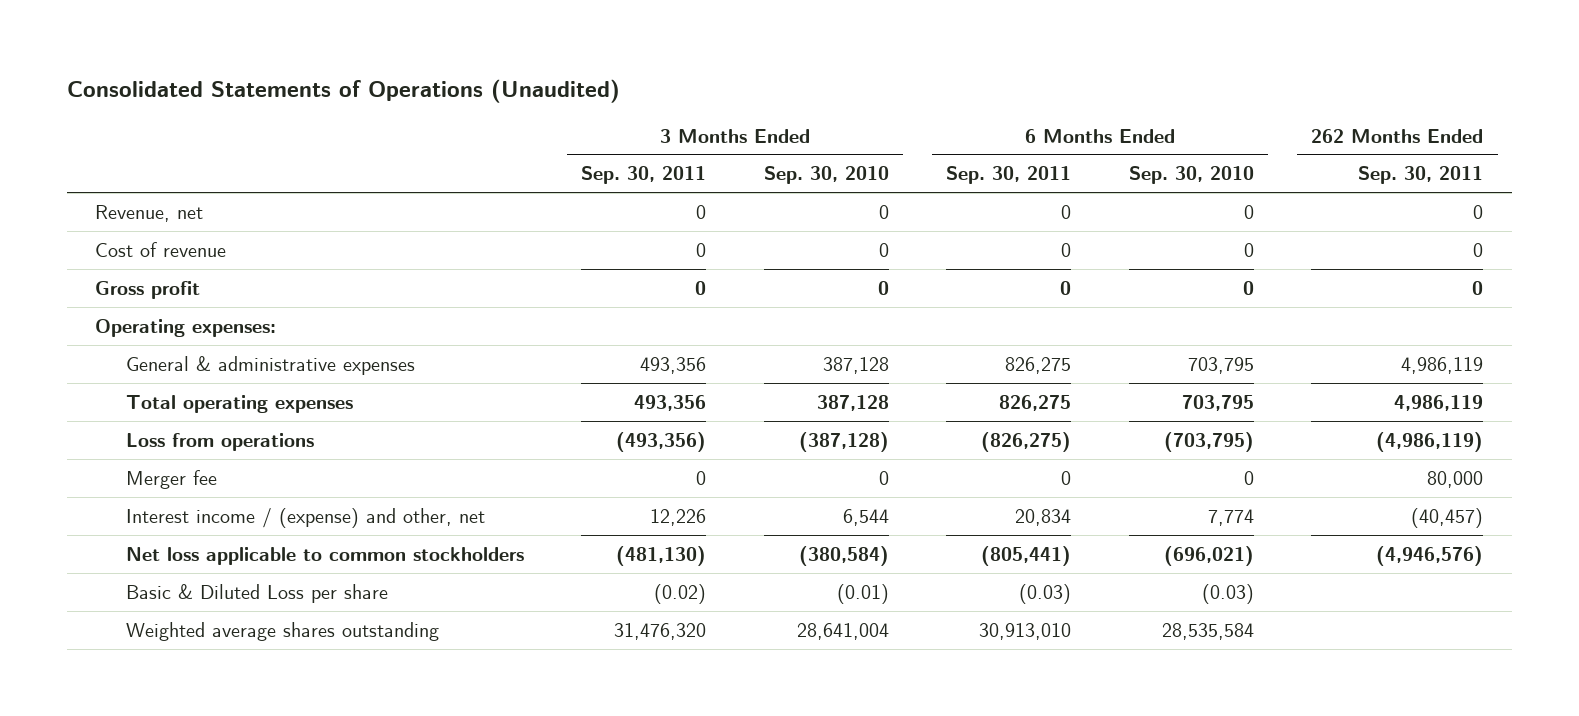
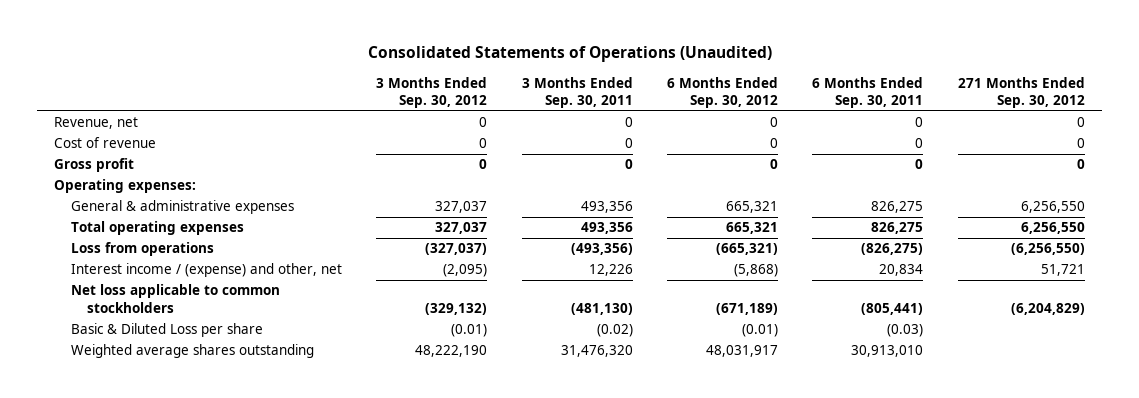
- | 3 Months Ended Sep. 30, 2011 | 3 Months Ended Sep. 30, 2010 | 6 Months Ended Sep. 30, 2011 | 6 Months Ended Sep. 30, 2010 | 262 Months Ended Sep. 30, 2011
+ | 3 Months Ended Sep. 30, 2012 | 3 Months Ended Sep. 30, 2011 | 6 Months Ended Sep. 30, 2012 | 6 Months Ended Sep. 30, 2011 | 271 Months Ended Sep. 30, 2012
- Merger fee | 0 | 0 | 0 | 0 | 80,000

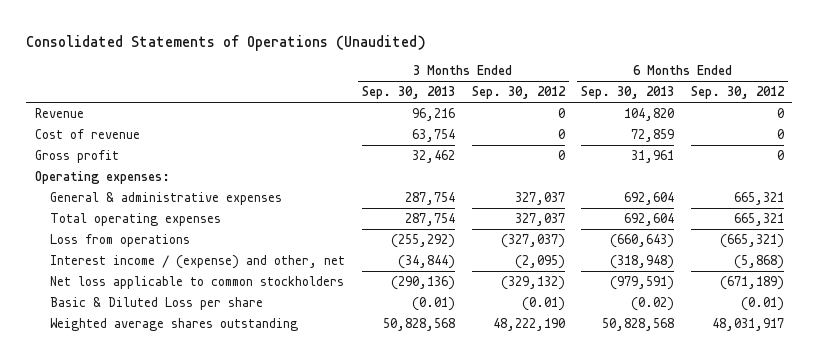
- | 3 Months Ended Sep. 30, 2012 | 3 Months Ended Sep. 30, 2011 | 6 Months Ended Sep. 30, 2012 | 6 Months Ended Sep. 30, 2011 | 271 Months Ended Sep. 30, 2012
+ | 3 Months Ended Sep. 30, 2013 | 3 Months Ended Sep. 30, 2012 | 6 Months Ended Sep. 30, 2013 | 6 Months Ended Sep. 30, 2012
- Revenue, net | 0 | 0 | 0 | 0 | 0
+ Revenue | 96,216 | 0 | 104,820 | 0

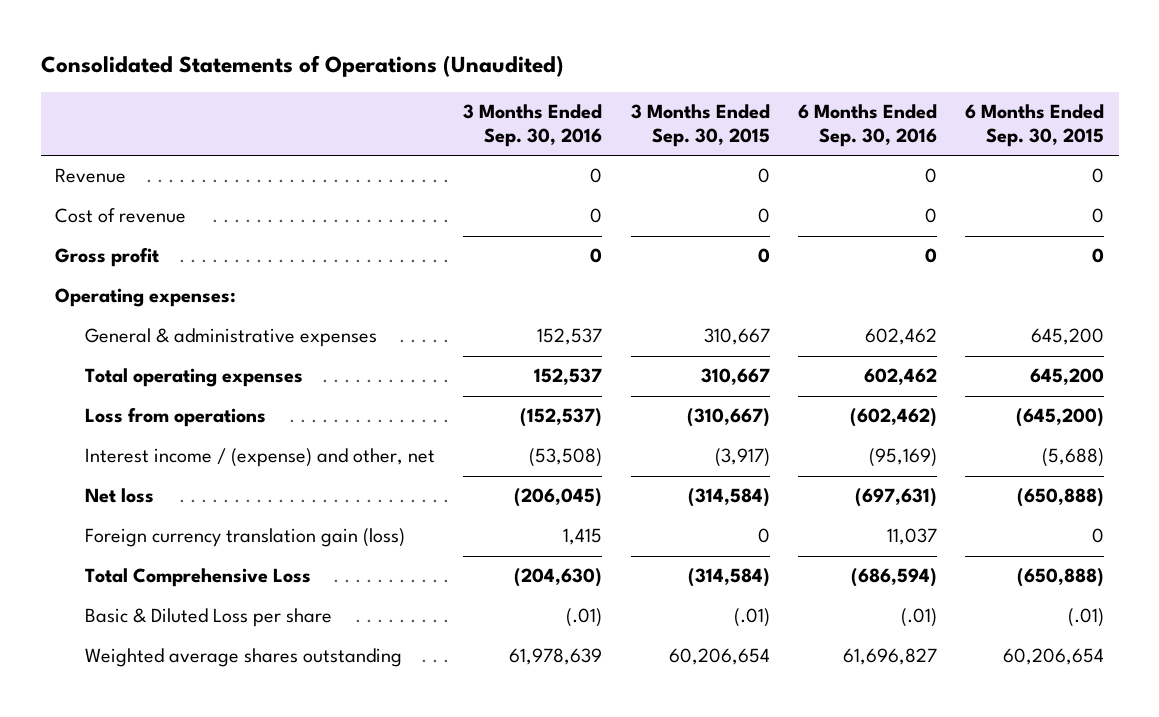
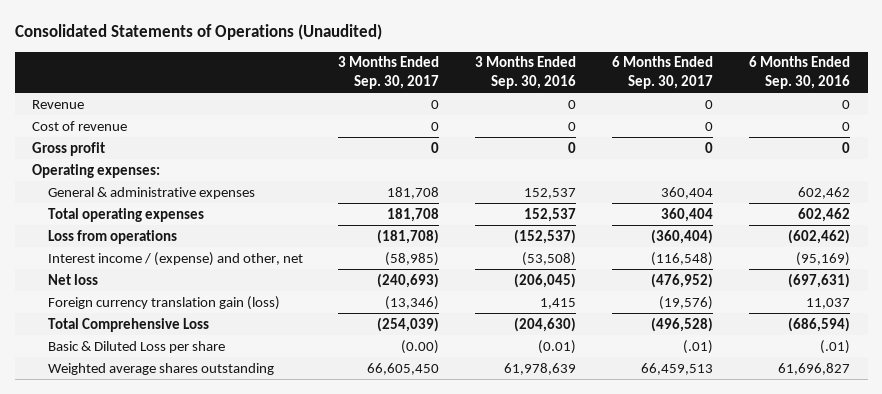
- | 3 Months Ended Sep. 30, 2016 | 3 Months Ended Sep. 30, 2015 | 6 Months Ended Sep. 30, 2016 | 6 Months Ended Sep. 30, 2015
+ | 3 Months Ended Sep. 30, 2017 | 3 Months Ended Sep. 30, 2016 | 6 Months Ended Sep. 30, 2017 | 6 Months Ended Sep. 30, 2016
- Basic & Diluted Loss per share | (.01) | (.01) | (.01) | (.01)
+ Basic & Diluted Loss per share | (0.00) | (0.01) | (.01) | (.01)

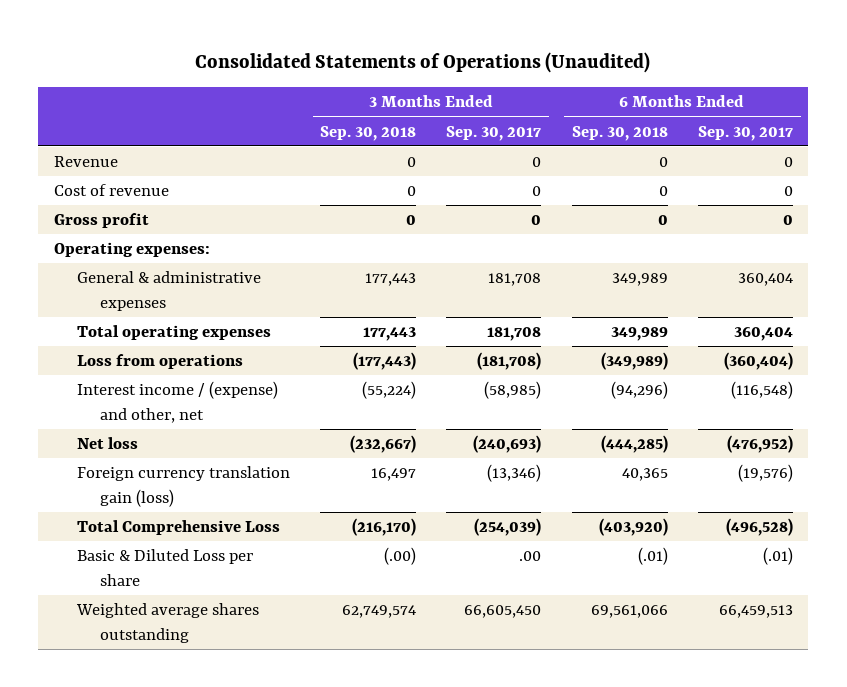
- | 3 Months Ended Sep. 30, 2017 | 3 Months Ended Sep. 30, 2016 | 6 Months Ended Sep. 30, 2017 | 6 Months Ended Sep. 30, 2016
+ | 3 Months Ended Sep. 30, 2018 | 3 Months Ended Sep. 30, 2017 | 6 Months Ended Sep. 30, 2018 | 6 Months Ended Sep. 30, 2017
- Basic & Diluted Loss per share | (0.00) | (0.01) | (.01) | (.01)
+ Basic & Diluted Loss per share | (.00) | .00 | (.01) | (.01)

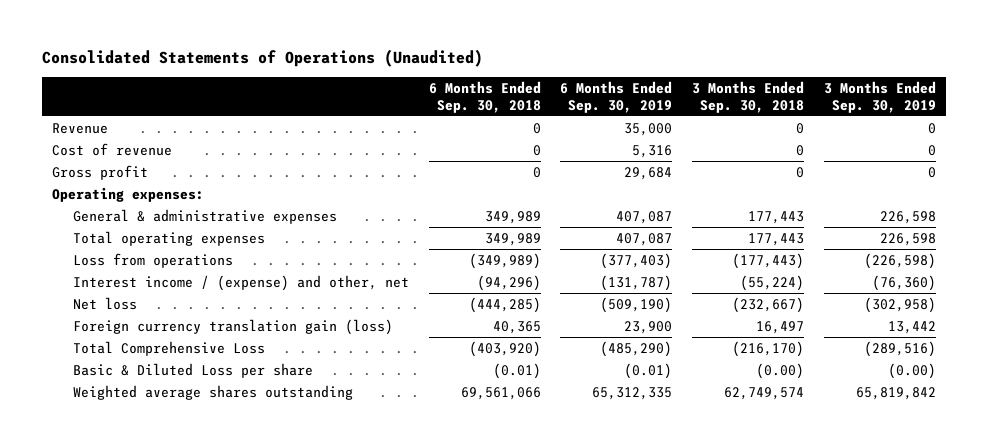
- | 3 Months Ended Sep. 30, 2018 | 3 Months Ended Sep. 30, 2017 | 6 Months Ended Sep. 30, 2018 | 6 Months Ended Sep. 30, 2017
+ | 6 Months Ended Sep. 30, 2018 | 6 Months Ended Sep. 30, 2019 | 3 Months Ended Sep. 30, 2018 | 3 Months Ended Sep. 30, 2019
- Basic & Diluted Loss per share | (.00) | .00 | (.01) | (.01)
+ Basic & Diluted Loss per share | (0.01) | (0.01) | (0.00) | (0.00)

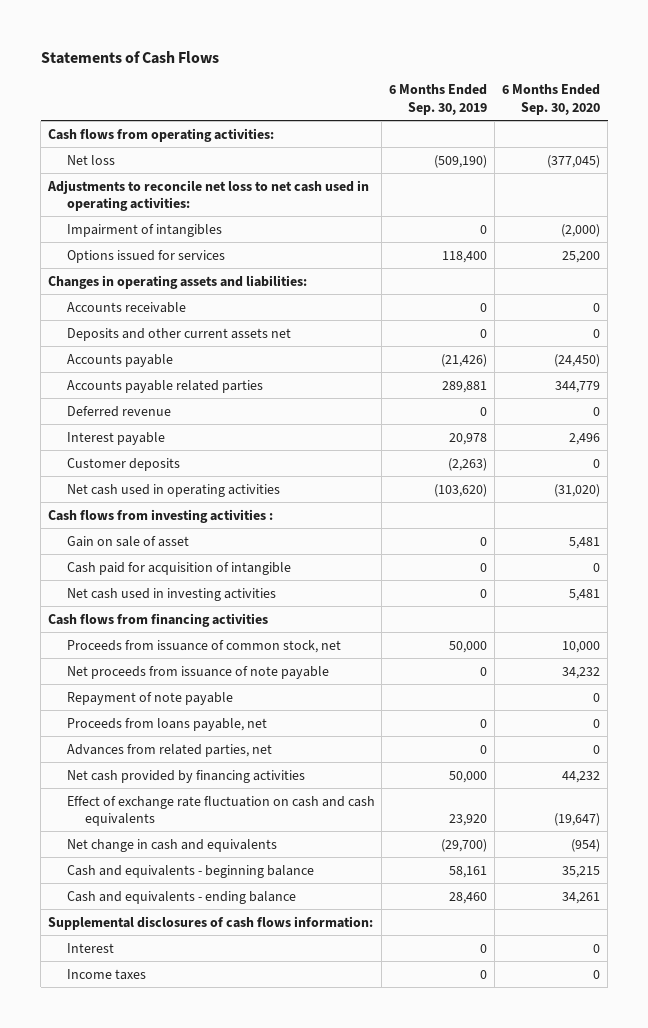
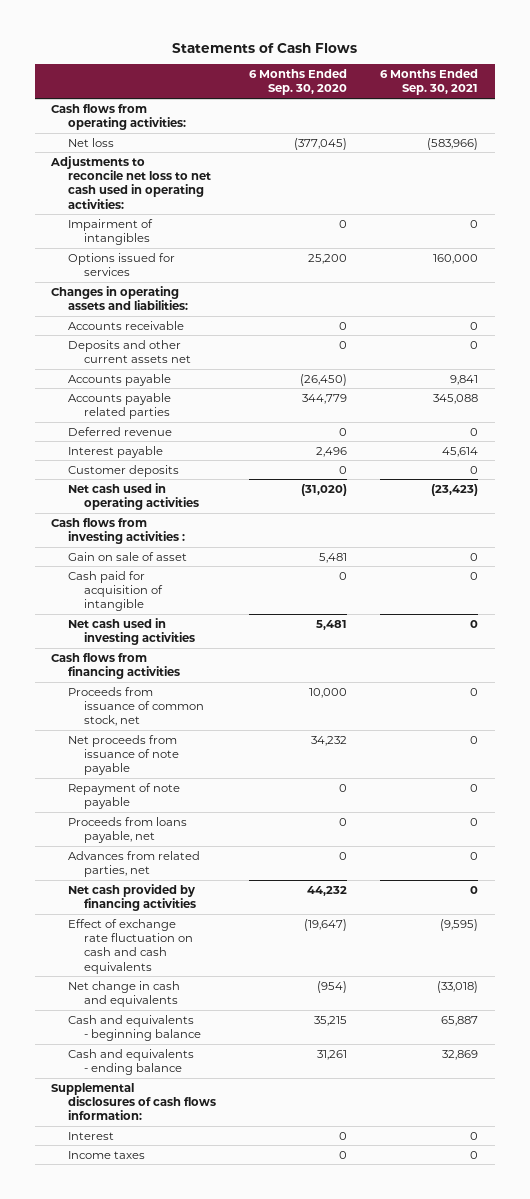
- | 6 Months Ended Sep. 30, 2019 | 6 Months Ended Sep. 30, 2020
+ | 6 Months Ended Sep. 30, 2020 | 6 Months Ended Sep. 30, 2021
- Impairment of intangibles | 0 | (2,000)
+ Impairment of intangibles | 0 | 0
- Accounts payable | (21,426) | (24,450)
+ Accounts payable | (26,450) | 9,841
- Cash and equivalents - ending balance | 28,460 | 34,261
+ Cash and equivalents - ending balance | 31,261 | 32,869

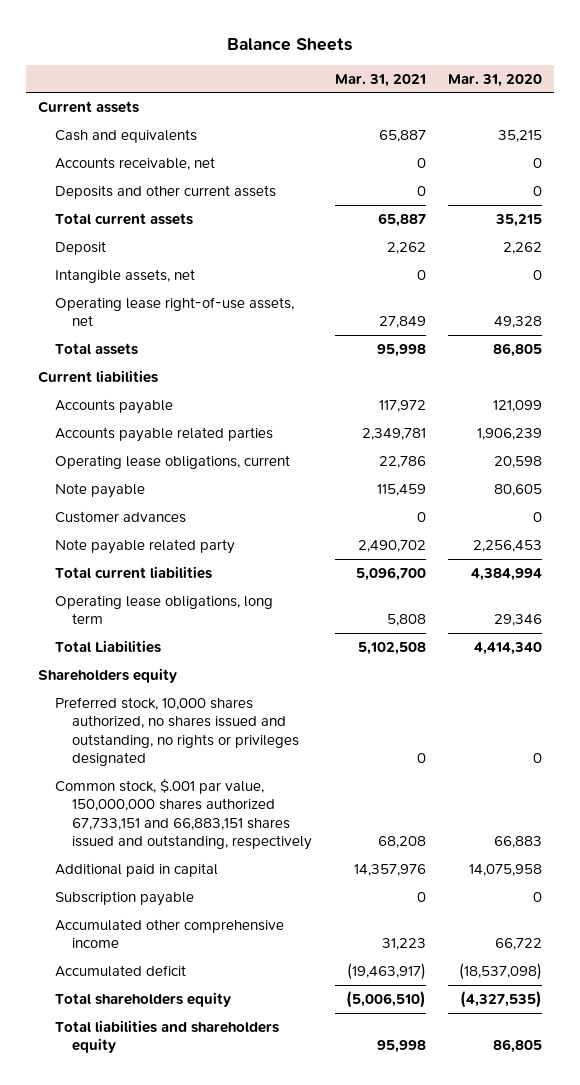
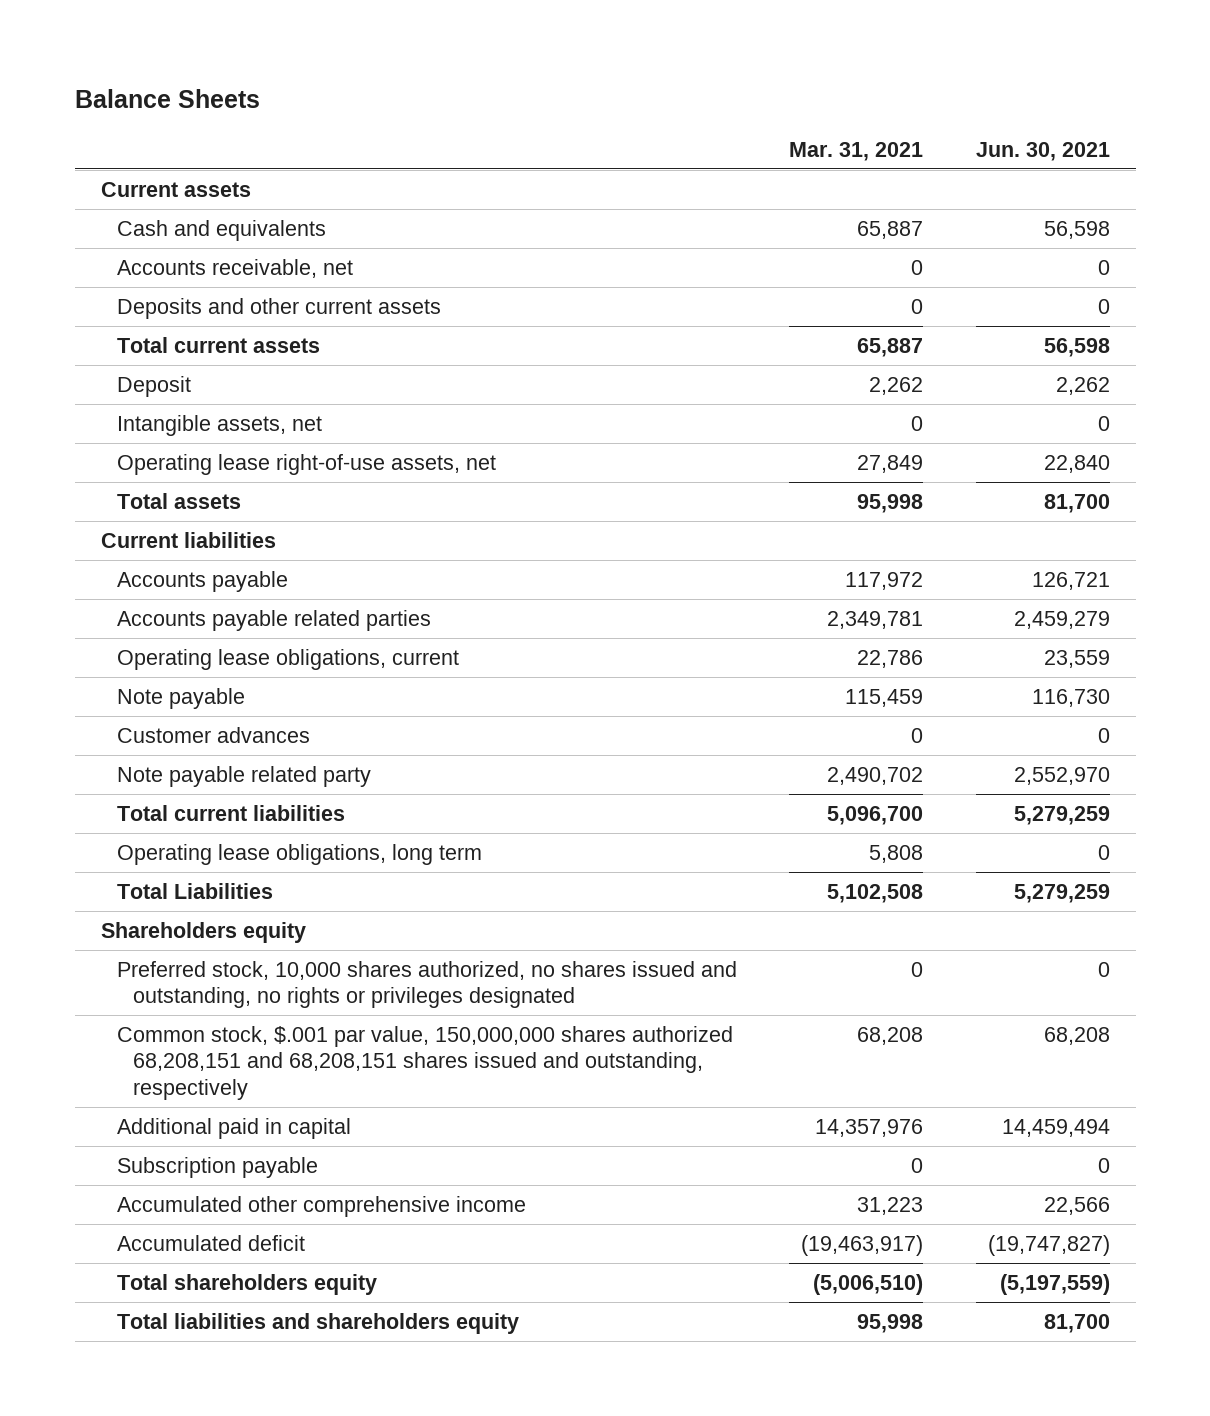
- | Mar. 31, 2021 | Mar. 31, 2020
+ | Mar. 31, 2021 | Jun. 30, 2021
- Common stock, $.001 par value, 150,000,000 shares authorized 67,733,151 and 66,883,151 shares issued and outstanding, respectively | 68,208 | 66,883
+ Common stock, $.001 par value, 150,000,000 shares authorized 68,208,151 and 68,208,151 shares issued and outstanding, respectively | 68,208 | 68,208

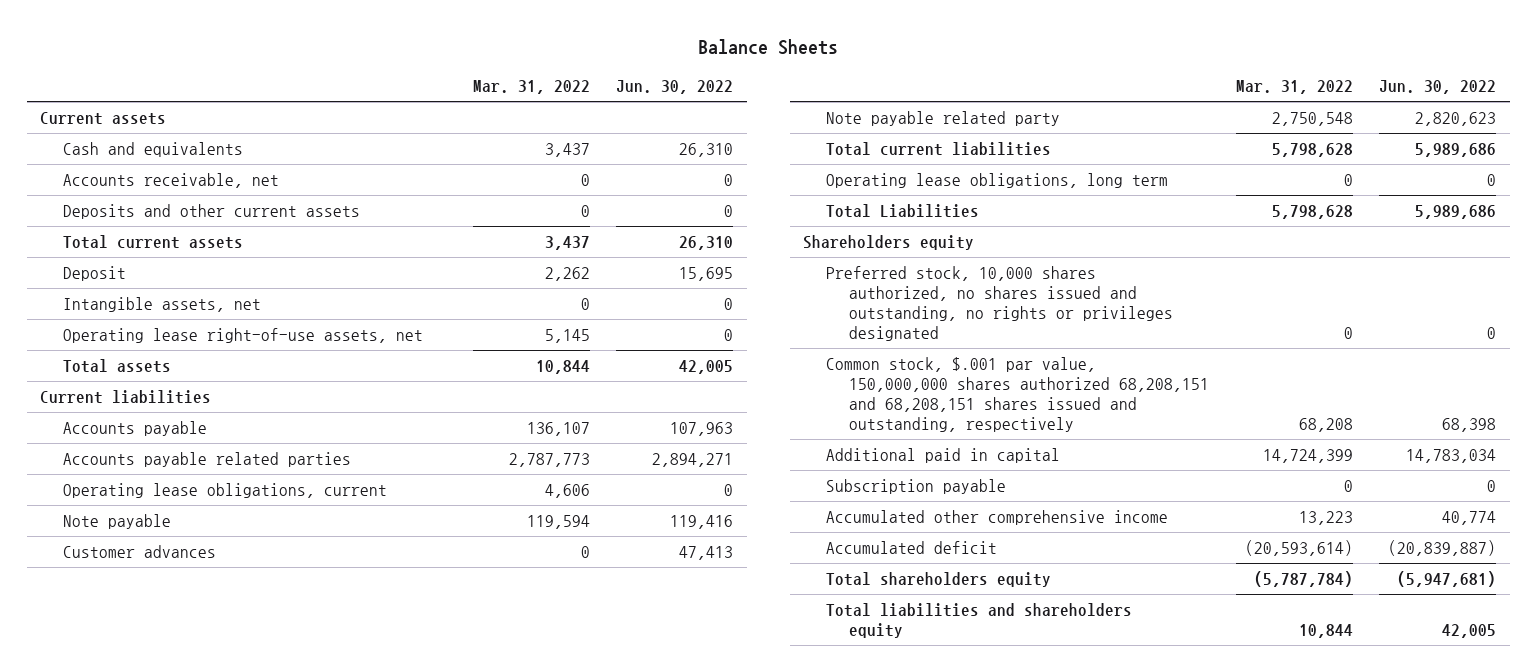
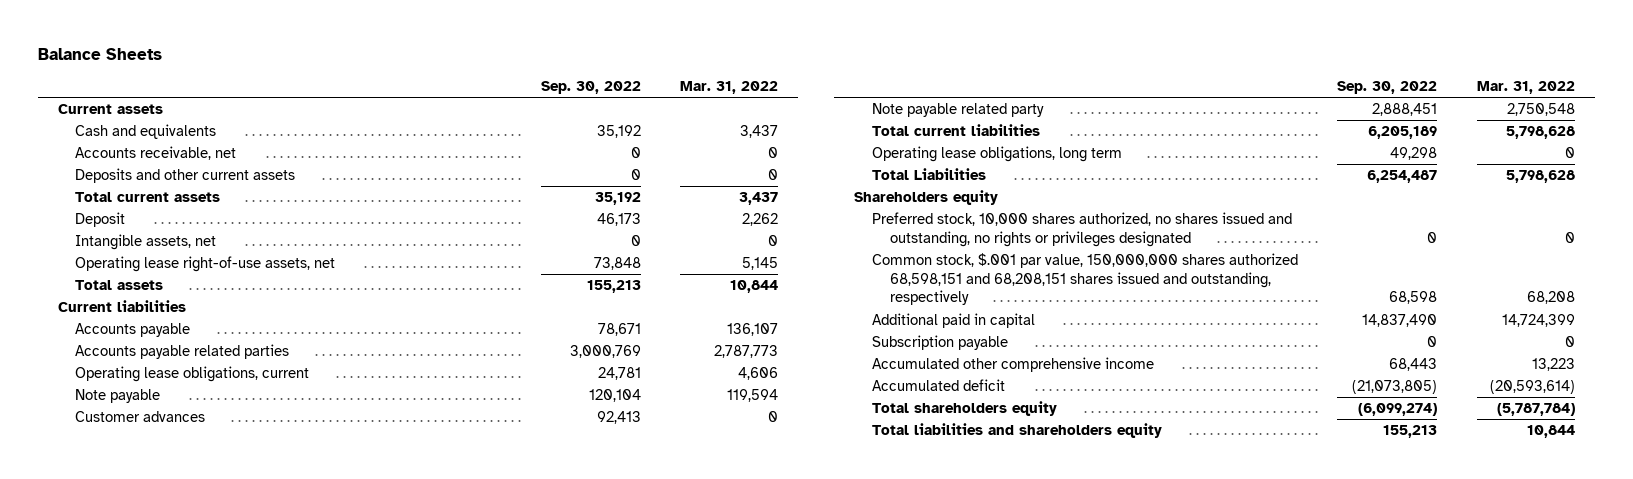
- | Mar. 31, 2022 | Jun. 30, 2022
+ | Sep. 30, 2022 | Mar. 31, 2022
- Common stock, $.001 par value, 150,000,000 shares authorized 68,208,151 and 68,208,151 shares issued and outstanding, respectively | 68,208 | 68,398
+ Common stock, $.001 par value, 150,000,000 shares authorized 68,598,151 and 68,208,151 shares issued and outstanding, respectively | 68,598 | 68,208

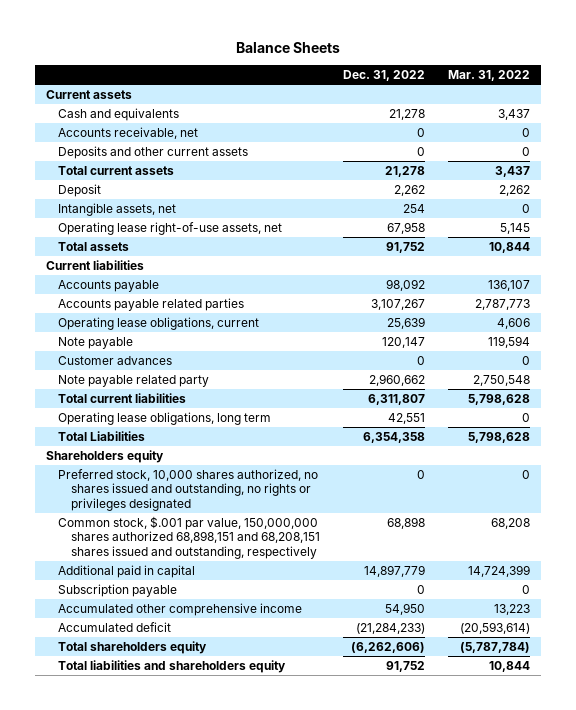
- | Sep. 30, 2022 | Mar. 31, 2022
+ | Dec. 31, 2022 | Mar. 31, 2022
- Common stock, $.001 par value, 150,000,000 shares authorized 68,598,151 and 68,208,151 shares issued and outstanding, respectively | 68,598 | 68,208
+ Common stock, $.001 par value, 150,000,000 shares authorized 68,898,151 and 68,208,151 shares issued and outstanding, respectively | 68,898 | 68,208

